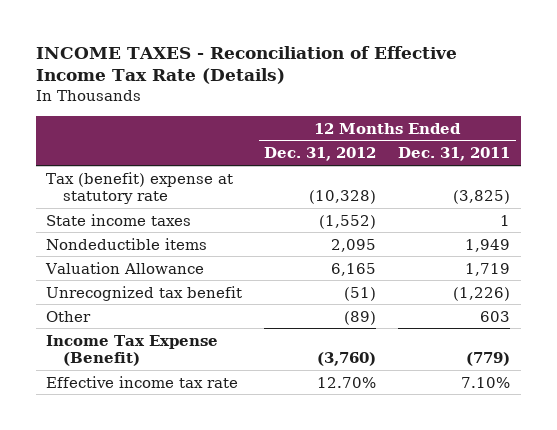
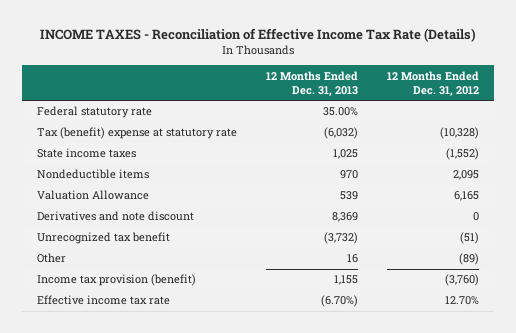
- | 12 Months Ended Dec. 31, 2012 | 12 Months Ended Dec. 31, 2011
+ | 12 Months Ended Dec. 31, 2013 | 12 Months Ended Dec. 31, 2012
+ Federal statutory rate | 35.00% |
+ Derivatives and note discount | 8,369 | 0
- Income Tax Expense (Benefit) | (3,760) | (779)
+ Income tax provision (benefit) | 1,155 | (3,760)

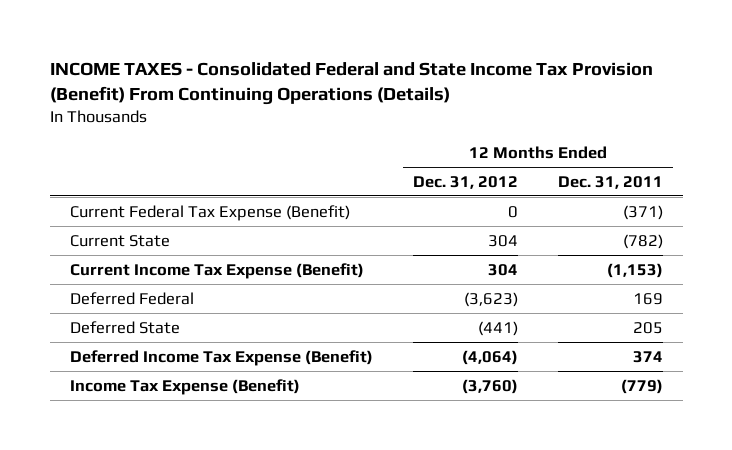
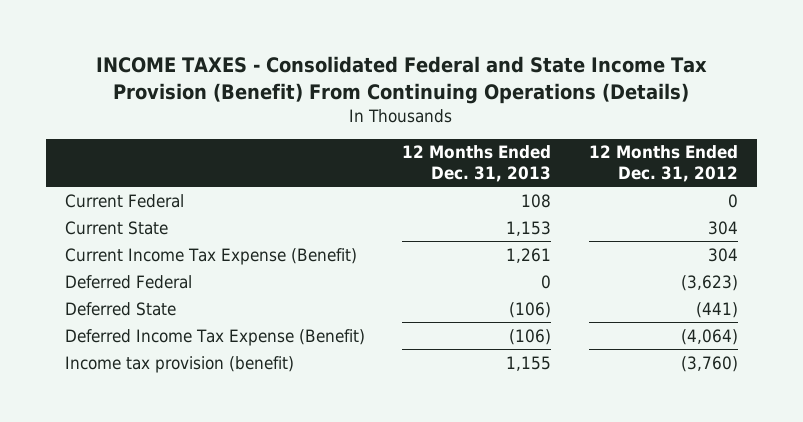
- | 12 Months Ended Dec. 31, 2012 | 12 Months Ended Dec. 31, 2011
+ | 12 Months Ended Dec. 31, 2013 | 12 Months Ended Dec. 31, 2012
- Current Federal Tax Expense (Benefit) | 0 | (371)
+ Current Federal | 108 | 0
- Income Tax Expense (Benefit) | (3,760) | (779)
+ Income tax provision (benefit) | 1,155 | (3,760)

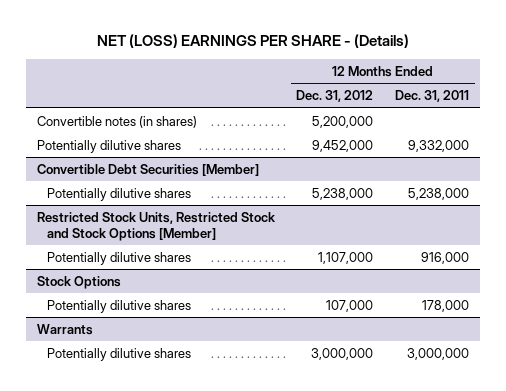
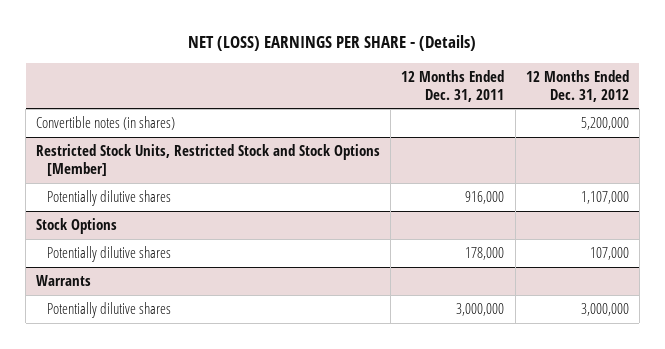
- | 12 Months Ended Dec. 31, 2012 | 12 Months Ended Dec. 31, 2011
+ | 12 Months Ended Dec. 31, 2011 | 12 Months Ended Dec. 31, 2012
- Potentially dilutive shares | 9,452,000 | 9,332,000
- Convertible Debt Securities [Member]
- Potentially dilutive shares | 5,238,000 | 5,238,000

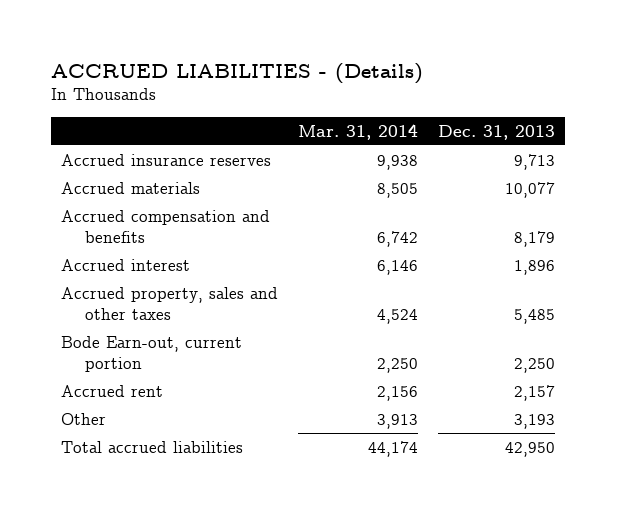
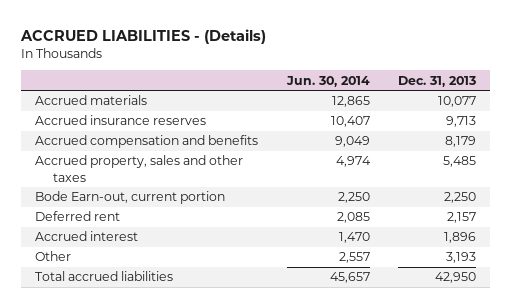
- | Mar. 31, 2014 | Dec. 31, 2013
+ | Jun. 30, 2014 | Dec. 31, 2013
moved down: Accrued insurance reserves | 10,407 | 9,713
- Accrued rent | 2,156 | 2,157
+ Deferred rent | 2,085 | 2,157
moved down: Accrued interest | 1,470 | 1,896

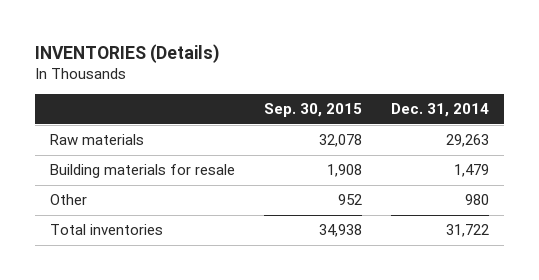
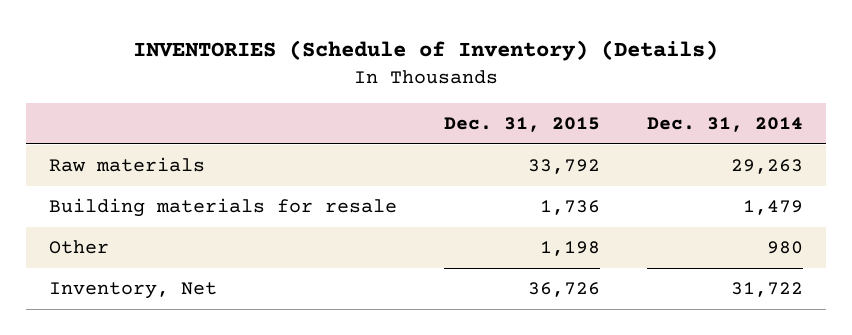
- INVENTORIES (Details)
+ INVENTORIES (Schedule of Inventory) (Details)
- | Sep. 30, 2015 | Dec. 31, 2014
+ | Dec. 31, 2015 | Dec. 31, 2014
- Total inventories | 34,938 | 31,722
+ Inventory, Net | 36,726 | 31,722

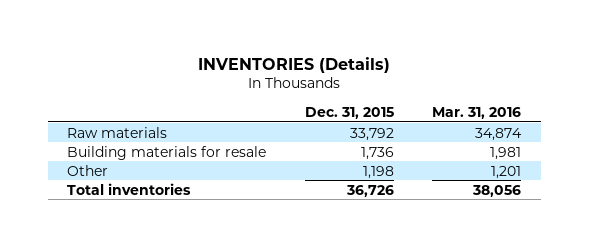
- INVENTORIES (Schedule of Inventory) (Details)
+ INVENTORIES (Details)
- | Dec. 31, 2015 | Dec. 31, 2014
+ | Dec. 31, 2015 | Mar. 31, 2016
- Inventory, Net | 36,726 | 31,722
+ Total inventories | 36,726 | 38,056

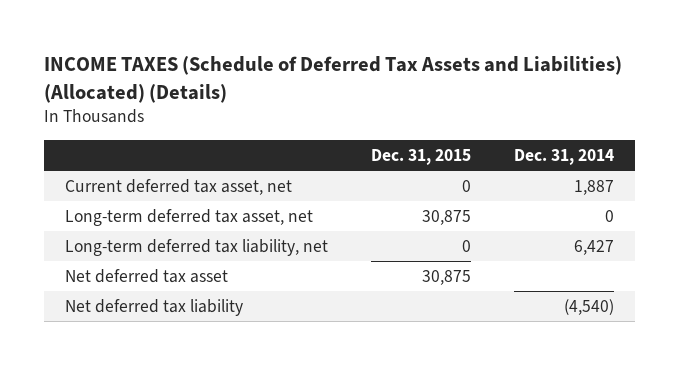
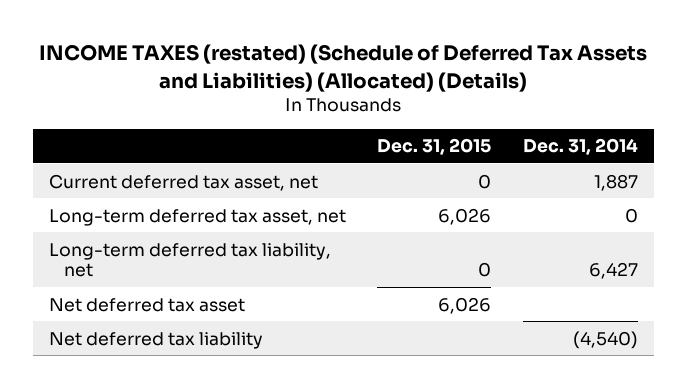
- INCOME TAXES (Schedule of Deferred Tax Assets and Liabilities) (Allocated) (Details)
+ INCOME TAXES (restated) (Schedule of Deferred Tax Assets and Liabilities) (Allocated) (Details)
- Long-term deferred tax asset, net | 30,875 | 0
+ Long-term deferred tax asset, net | 6,026 | 0
- Net deferred tax asset | 30,875 |
+ Net deferred tax asset | 6,026 |

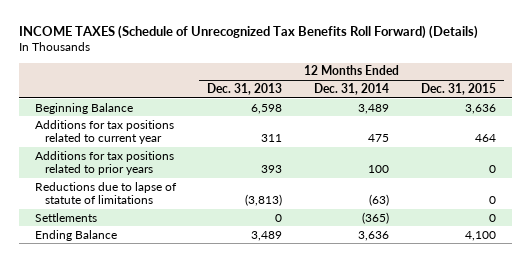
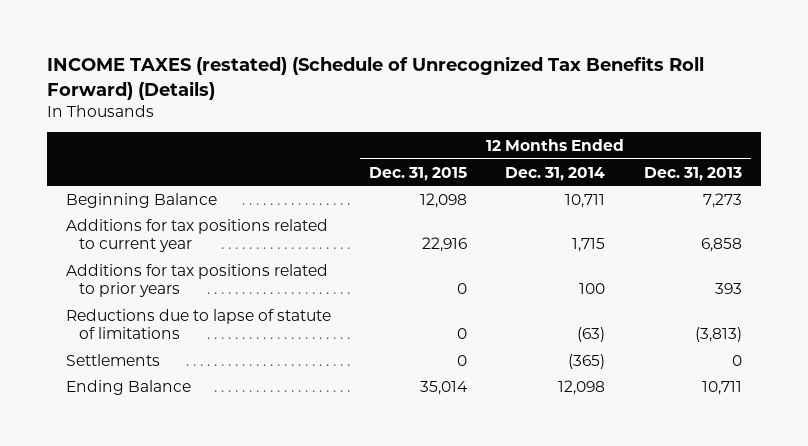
- INCOME TAXES (Schedule of Unrecognized Tax Benefits Roll Forward) (Details)
+ INCOME TAXES (restated) (Schedule of Unrecognized Tax Benefits Roll Forward) (Details)
- | 12 Months Ended Dec. 31, 2013 | 12 Months Ended Dec. 31, 2014 | 12 Months Ended Dec. 31, 2015
+ | 12 Months Ended Dec. 31, 2015 | 12 Months Ended Dec. 31, 2014 | 12 Months Ended Dec. 31, 2013
- Beginning Balance | 6,598 | 3,489 | 3,636
- Additions for tax positions related to current year | 311 | 475 | 464
+ Beginning Balance | 12,098 | 10,711 | 7,273
+ Additions for tax positions related to current year | 22,916 | 1,715 | 6,858
- Ending Balance | 3,489 | 3,636 | 4,100
+ Ending Balance | 35,014 | 12,098 | 10,711

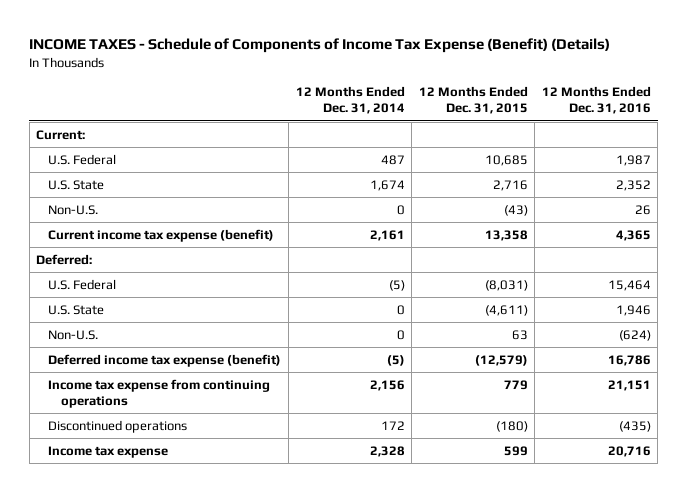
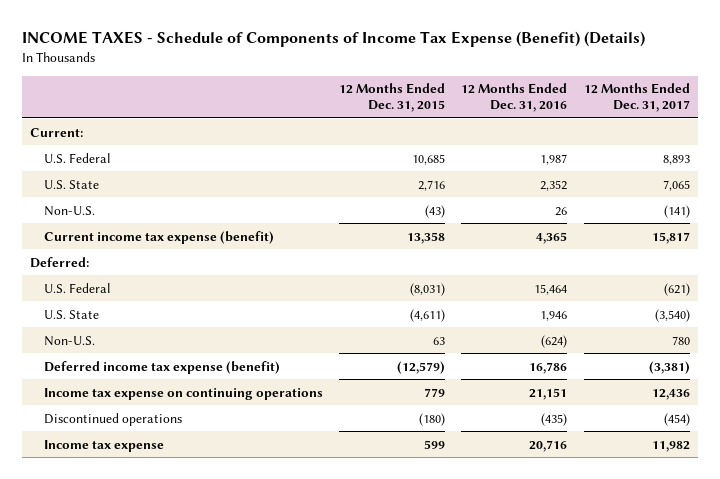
- | 12 Months Ended Dec. 31, 2014 | 12 Months Ended Dec. 31, 2015 | 12 Months Ended Dec. 31, 2016
+ | 12 Months Ended Dec. 31, 2015 | 12 Months Ended Dec. 31, 2016 | 12 Months Ended Dec. 31, 2017
- Income tax expense from continuing operations | 2,156 | 779 | 21,151
+ Income tax expense on continuing operations | 779 | 21,151 | 12,436

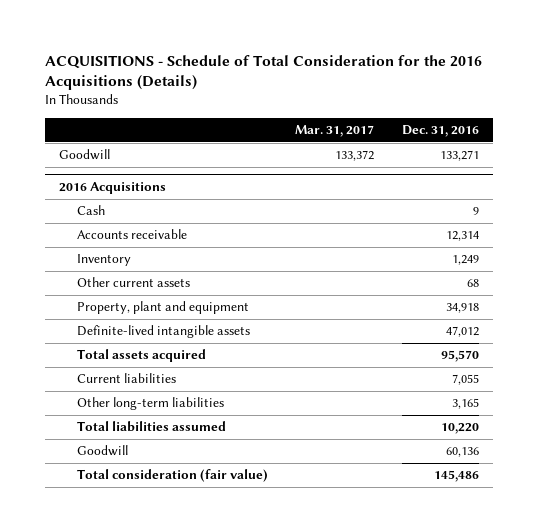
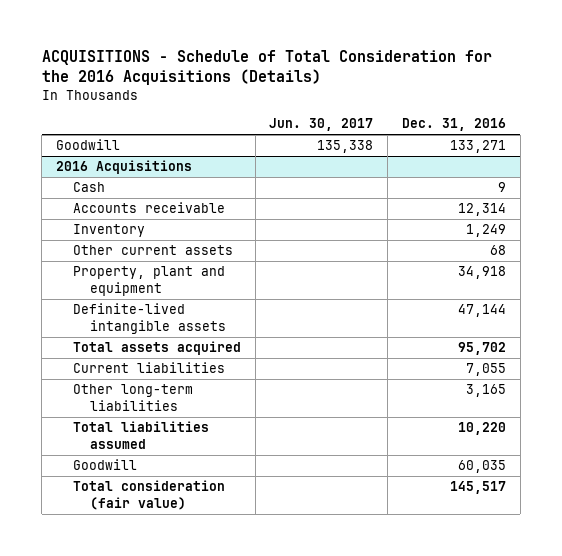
- | Mar. 31, 2017 | Dec. 31, 2016
+ | Jun. 30, 2017 | Dec. 31, 2016
@ 2016 Acquisitions
- Definite-lived intangible assets | | 47,012
- Total assets acquired | | 95,570
+ Definite-lived intangible assets | | 47,144
+ Total assets acquired | | 95,702
- Goodwill | | 60,136
- Total consideration (fair value) | | 145,486
+ Goodwill | | 60,035
+ Total consideration (fair value) | | 145,517

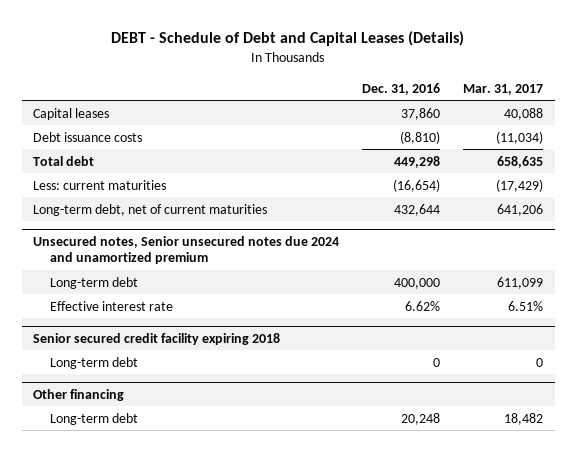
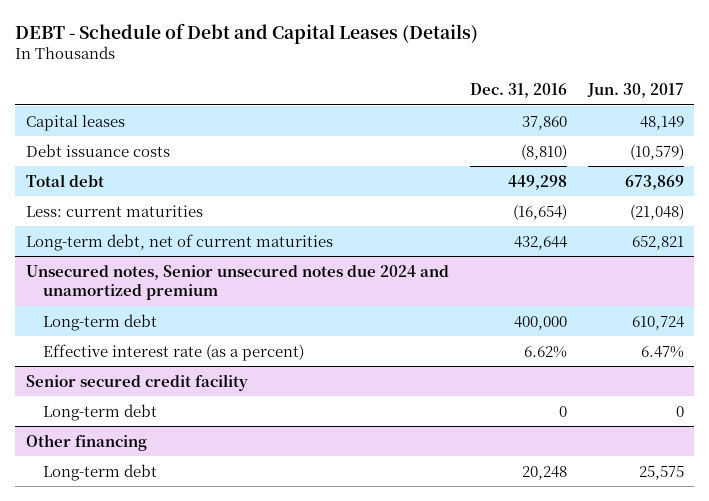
- | Dec. 31, 2016 | Mar. 31, 2017
+ | Dec. 31, 2016 | Jun. 30, 2017
@ Unsecured notes, Senior unsecured notes due 2024 and unamortized premium
- Effective interest rate | 6.62% | 6.51%
- Senior secured credit facility expiring 2018
@ Unsecured notes, Senior unsecured notes due 2024 and unamortized premium
+ Effective interest rate (as a percent) | 6.62% | 6.47%
+ Senior secured credit facility

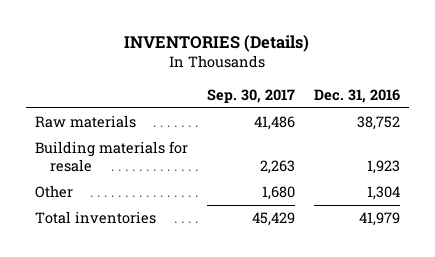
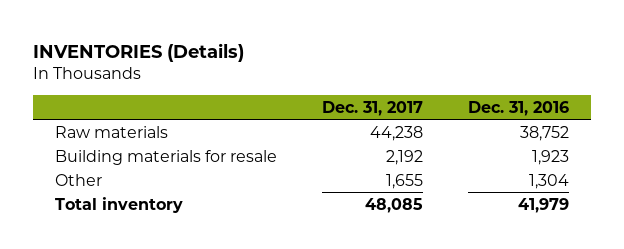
- | Sep. 30, 2017 | Dec. 31, 2016
+ | Dec. 31, 2017 | Dec. 31, 2016
- Total inventories | 45,429 | 41,979
+ Total inventory | 48,085 | 41,979

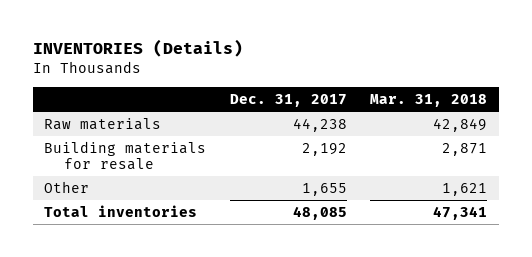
- | Dec. 31, 2017 | Dec. 31, 2016
+ | Dec. 31, 2017 | Mar. 31, 2018
- Total inventory | 48,085 | 41,979
+ Total inventories | 48,085 | 47,341

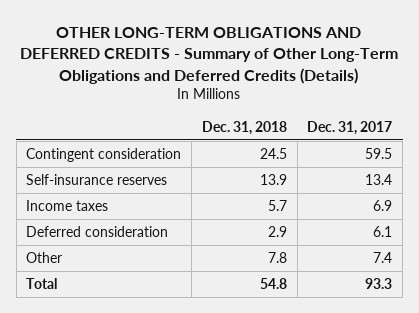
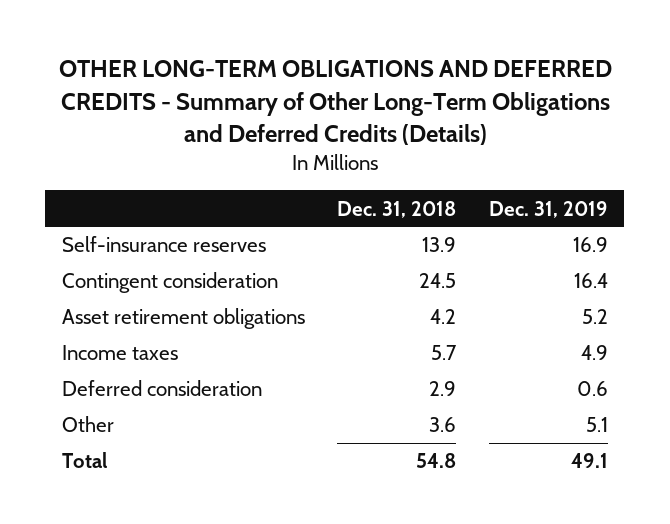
- | Dec. 31, 2018 | Dec. 31, 2017
+ | Dec. 31, 2018 | Dec. 31, 2019
moved down: Contingent consideration | 24.5 | 16.4
+ Asset retirement obligations | 4.2 | 5.2
- Other | 7.8 | 7.4
+ Other | 3.6 | 5.1

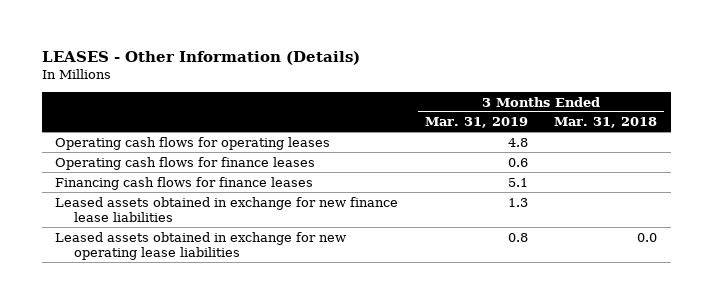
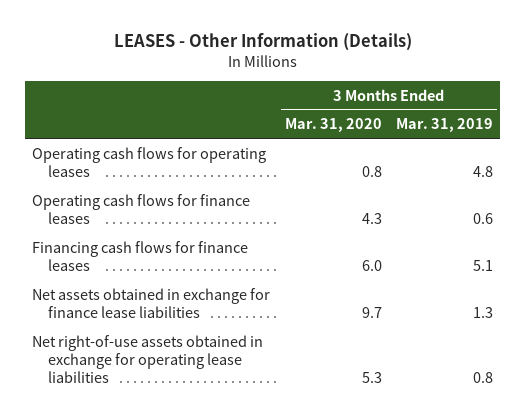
- | 3 Months Ended Mar. 31, 2019 | 3 Months Ended Mar. 31, 2018
+ | 3 Months Ended Mar. 31, 2020 | 3 Months Ended Mar. 31, 2019
- Leased assets obtained in exchange for new finance lease liabilities | 1.3 |
- Leased assets obtained in exchange for new operating lease liabilities | 0.8 | 0.0
+ Net assets obtained in exchange for finance lease liabilities | 9.7 | 1.3
+ Net right-of-use assets obtained in exchange for operating lease liabilities | 5.3 | 0.8

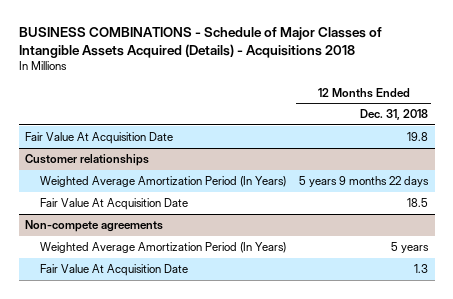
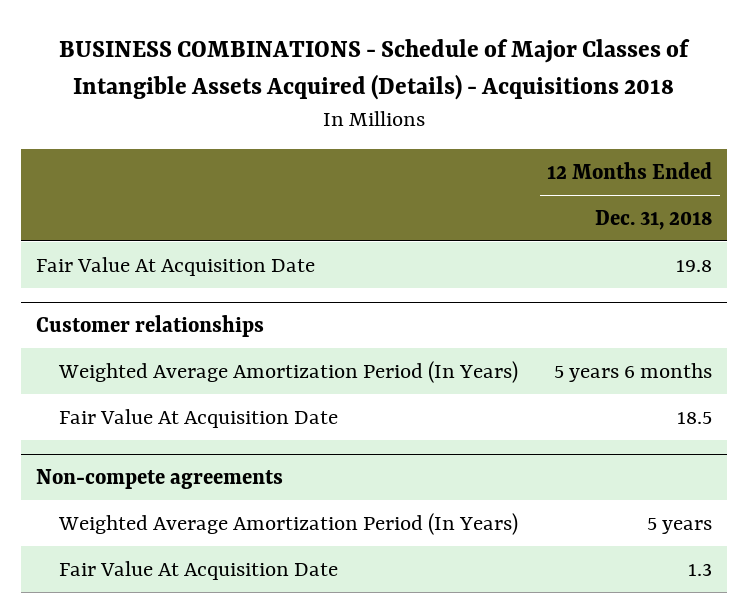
@ Customer relationships
- Weighted Average Amortization Period (In Years) | 5 years 9 months 22 days
+ Weighted Average Amortization Period (In Years) | 5 years 6 months

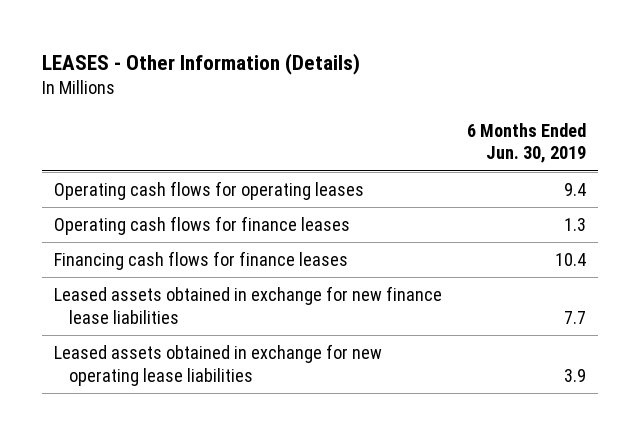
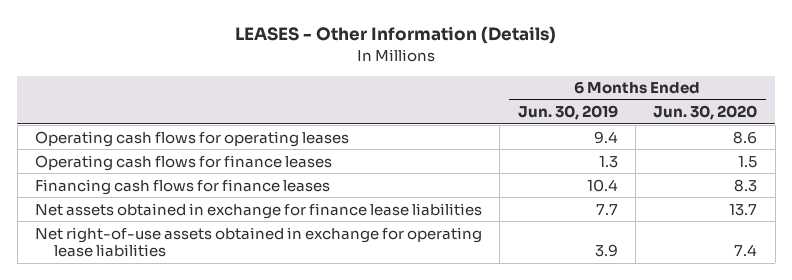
- | 6 Months Ended Jun. 30, 2019
+ | 6 Months Ended Jun. 30, 2019 | 6 Months Ended Jun. 30, 2020
- Leased assets obtained in exchange for new finance lease liabilities | 7.7
- Leased assets obtained in exchange for new operating lease liabilities | 3.9
+ Net assets obtained in exchange for finance lease liabilities | 7.7 | 13.7
+ Net right-of-use assets obtained in exchange for operating lease liabilities | 3.9 | 7.4

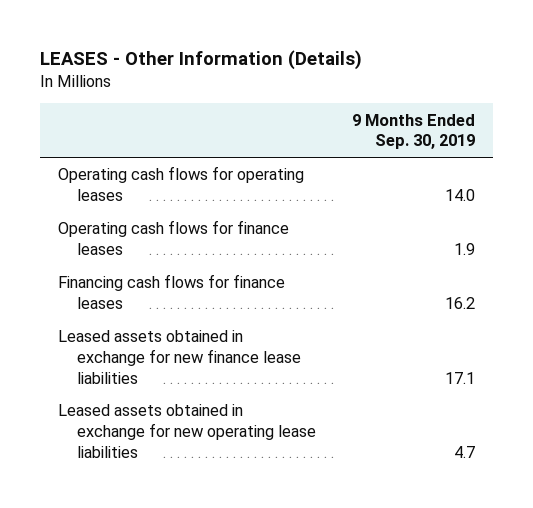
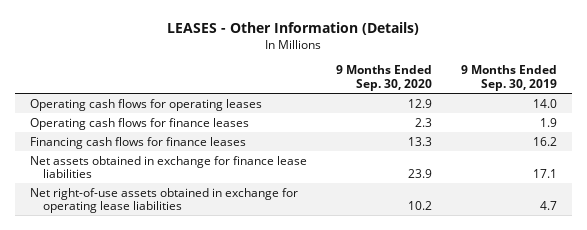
- | 9 Months Ended Sep. 30, 2019
+ | 9 Months Ended Sep. 30, 2020 | 9 Months Ended Sep. 30, 2019
- Leased assets obtained in exchange for new finance lease liabilities | 17.1
- Leased assets obtained in exchange for new operating lease liabilities | 4.7
+ Net assets obtained in exchange for finance lease liabilities | 23.9 | 17.1
+ Net right-of-use assets obtained in exchange for operating lease liabilities | 10.2 | 4.7

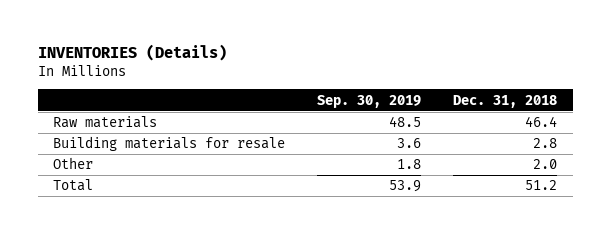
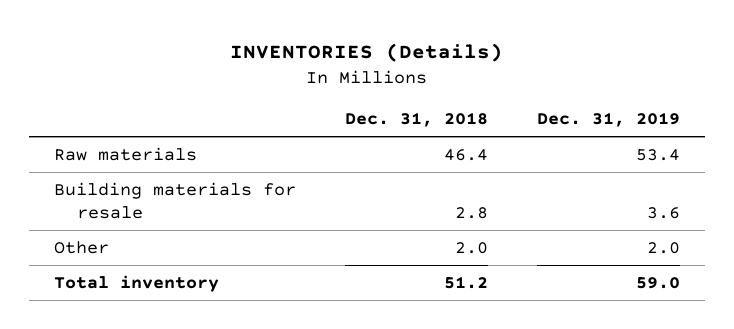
- | Sep. 30, 2019 | Dec. 31, 2018
+ | Dec. 31, 2018 | Dec. 31, 2019
- Total | 53.9 | 51.2
+ Total inventory | 51.2 | 59.0

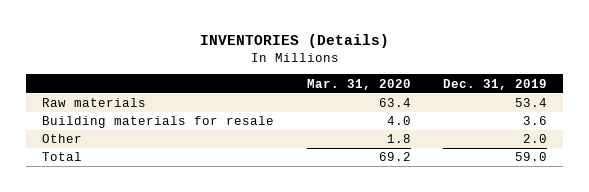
- | Dec. 31, 2018 | Dec. 31, 2019
+ | Mar. 31, 2020 | Dec. 31, 2019
- Total inventory | 51.2 | 59.0
+ Total | 69.2 | 59.0

